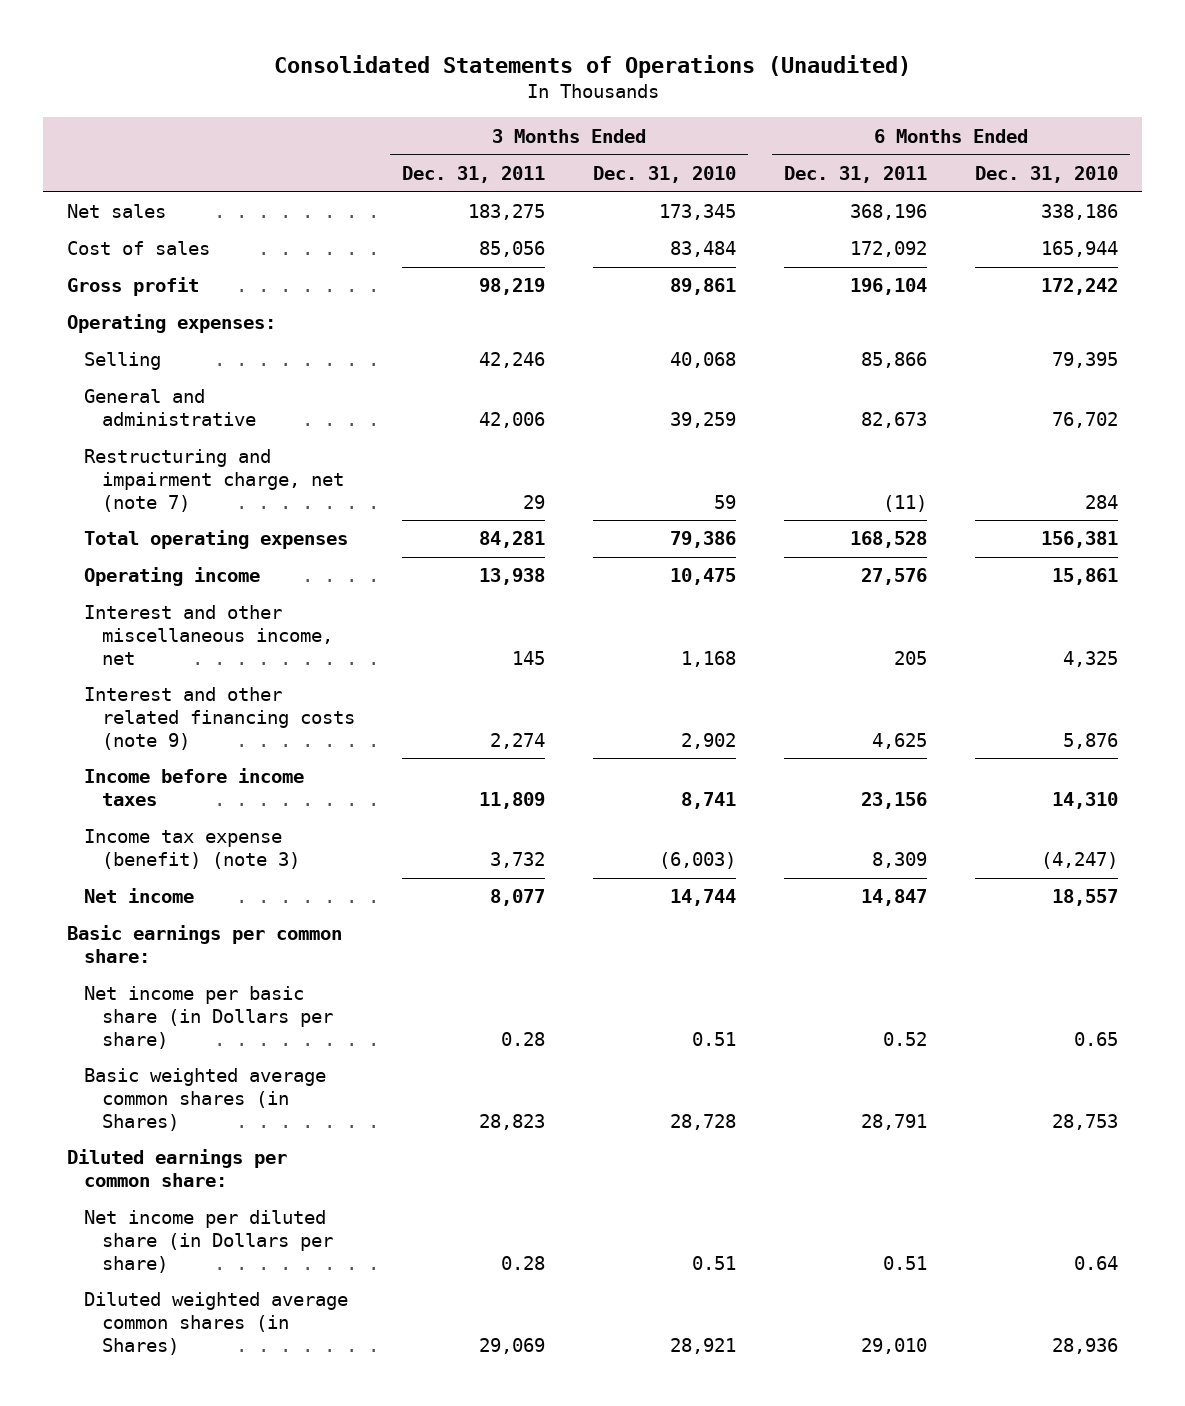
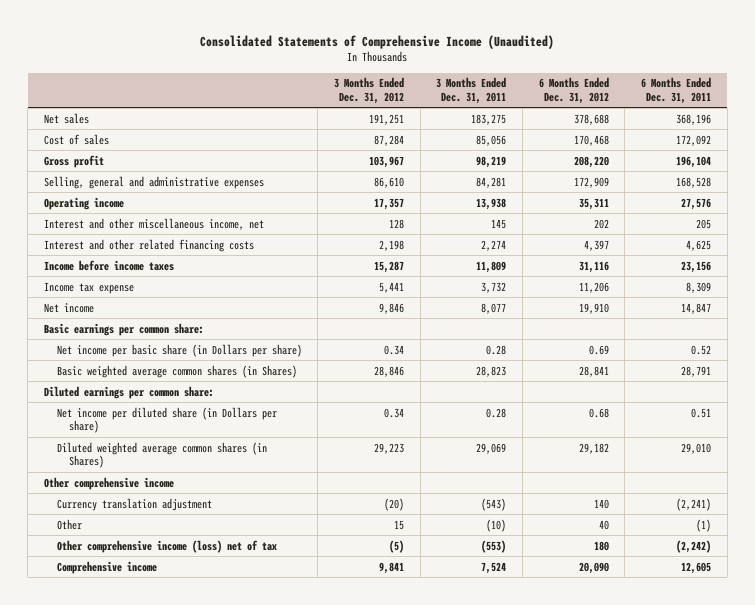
- Consolidated Statements of Operations (Unaudited)
+ Consolidated Statements of Comprehensive Income (Unaudited)
- | 3 Months Ended Dec. 31, 2011 | 3 Months Ended Dec. 31, 2010 | 6 Months Ended Dec. 31, 2011 | 6 Months Ended Dec. 31, 2010
+ | 3 Months Ended Dec. 31, 2012 | 3 Months Ended Dec. 31, 2011 | 6 Months Ended Dec. 31, 2012 | 6 Months Ended Dec. 31, 2011
- Operating expenses:
- Selling | 42,246 | 40,068 | 85,866 | 79,395
- General and administrative | 42,006 | 39,259 | 82,673 | 76,702
- Restructuring and impairment charge, net (note 7) | 29 | 59 | (11) | 284
- Total operating expenses | 84,281 | 79,386 | 168,528 | 156,381
+ Selling, general and administrative expenses | 86,610 | 84,281 | 172,909 | 168,528
- Interest and other related financing costs (note 9) | 2,274 | 2,902 | 4,625 | 5,876
+ Interest and other related financing costs | 2,198 | 2,274 | 4,397 | 4,625
- Income tax expense (benefit) (note 3) | 3,732 | (6,003) | 8,309 | (4,247)
+ Income tax expense | 5,441 | 3,732 | 11,206 | 8,309
+ Other comprehensive income
+ Currency translation adjustment | (20) | (543) | 140 | (2,241)
+ Other | 15 | (10) | 40 | (1)
+ Other comprehensive income (loss) net of tax | (5) | (553) | 180 | (2,242)
+ Comprehensive income | 9,841 | 7,524 | 20,090 | 12,605

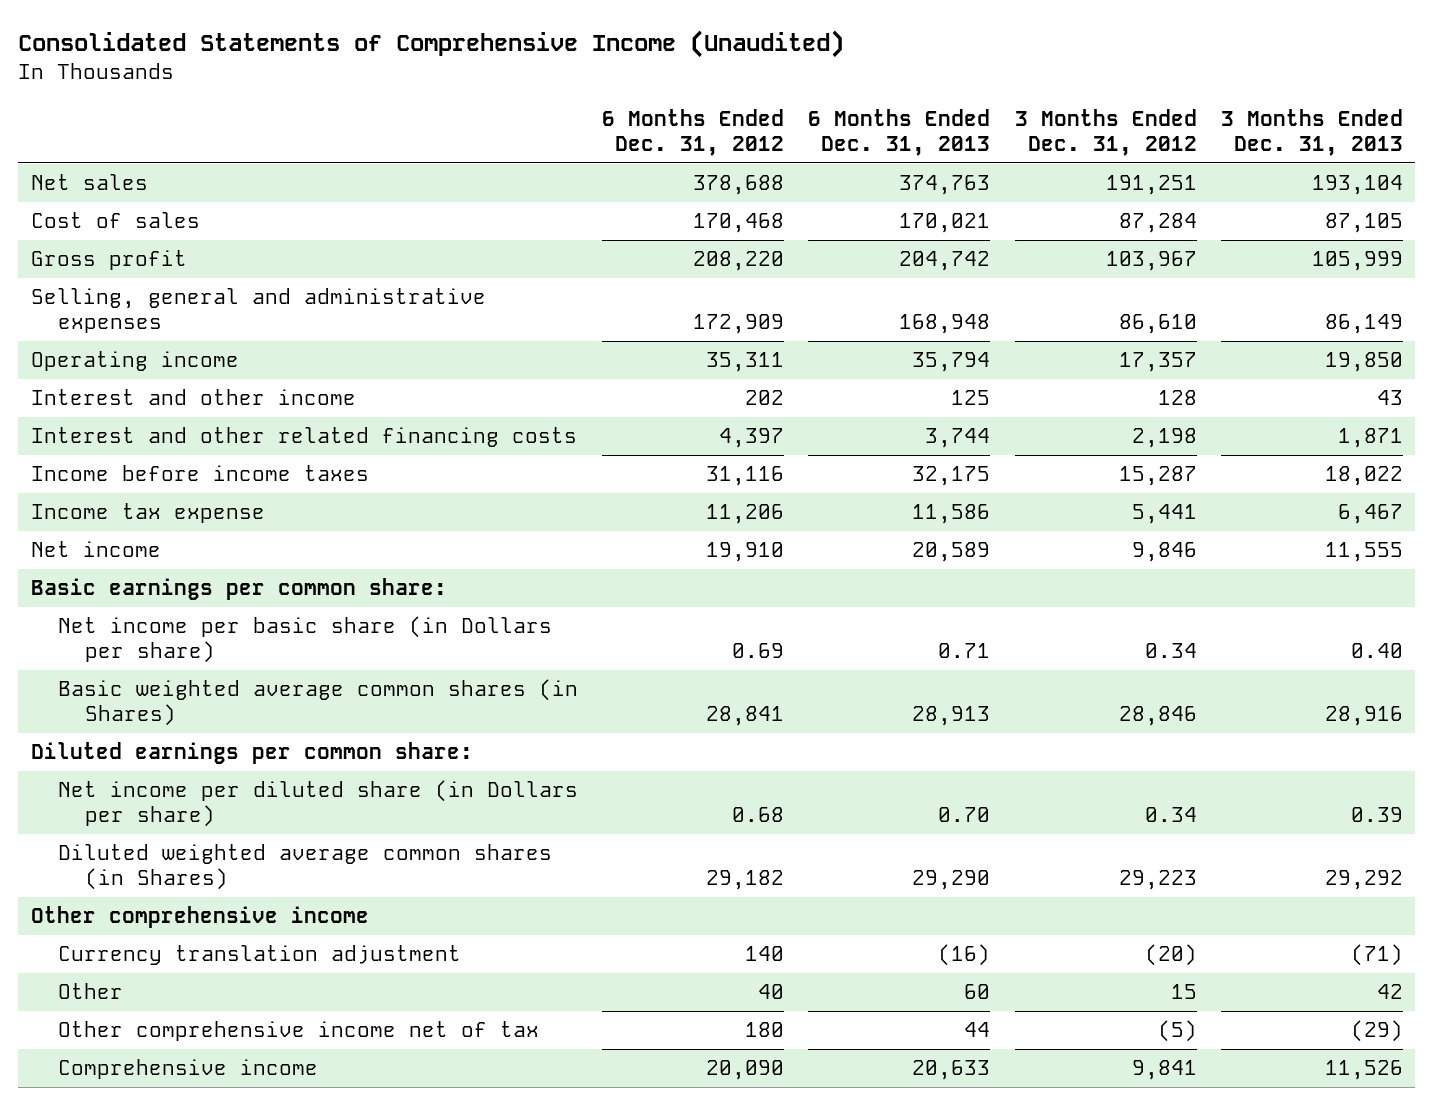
- | 3 Months Ended Dec. 31, 2012 | 3 Months Ended Dec. 31, 2011 | 6 Months Ended Dec. 31, 2012 | 6 Months Ended Dec. 31, 2011
+ | 6 Months Ended Dec. 31, 2012 | 6 Months Ended Dec. 31, 2013 | 3 Months Ended Dec. 31, 2012 | 3 Months Ended Dec. 31, 2013
- Interest and other miscellaneous income, net | 128 | 145 | 202 | 205
+ Interest and other income | 202 | 125 | 128 | 43
- Other comprehensive income (loss) net of tax | (5) | (553) | 180 | (2,242)
+ Other comprehensive income net of tax | 180 | 44 | (5) | (29)

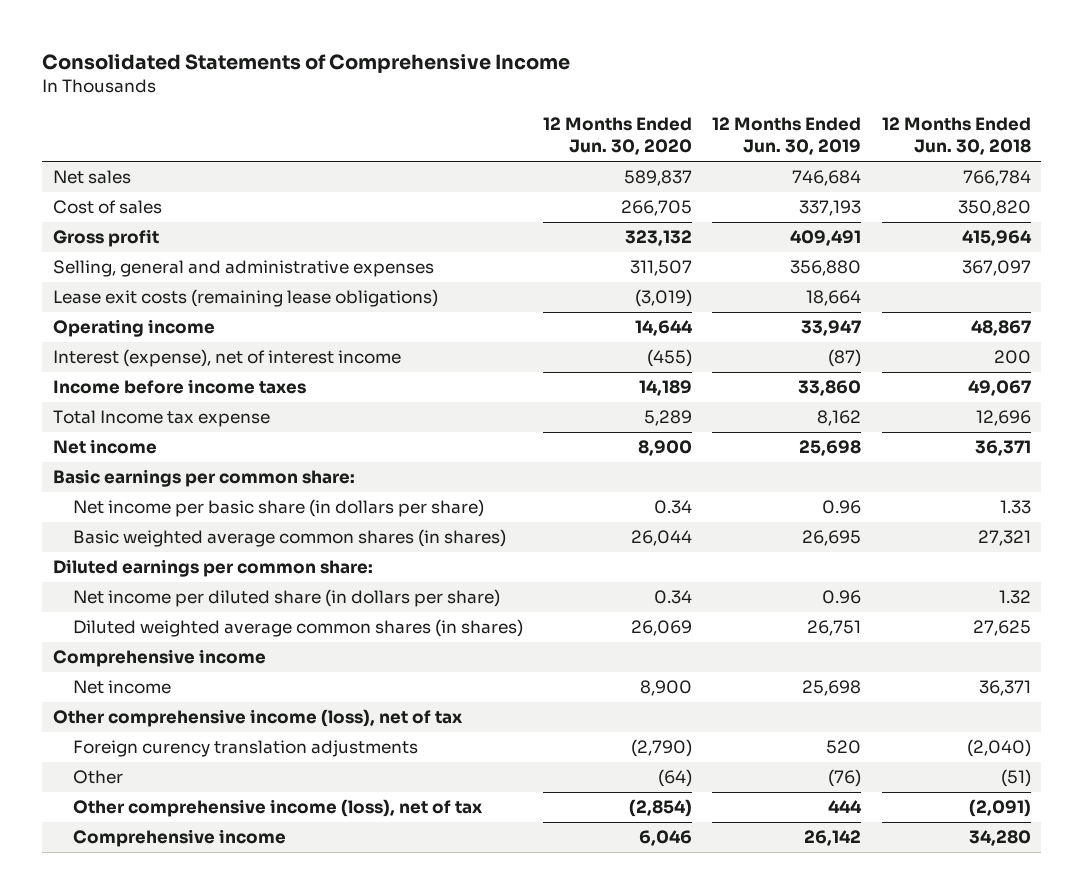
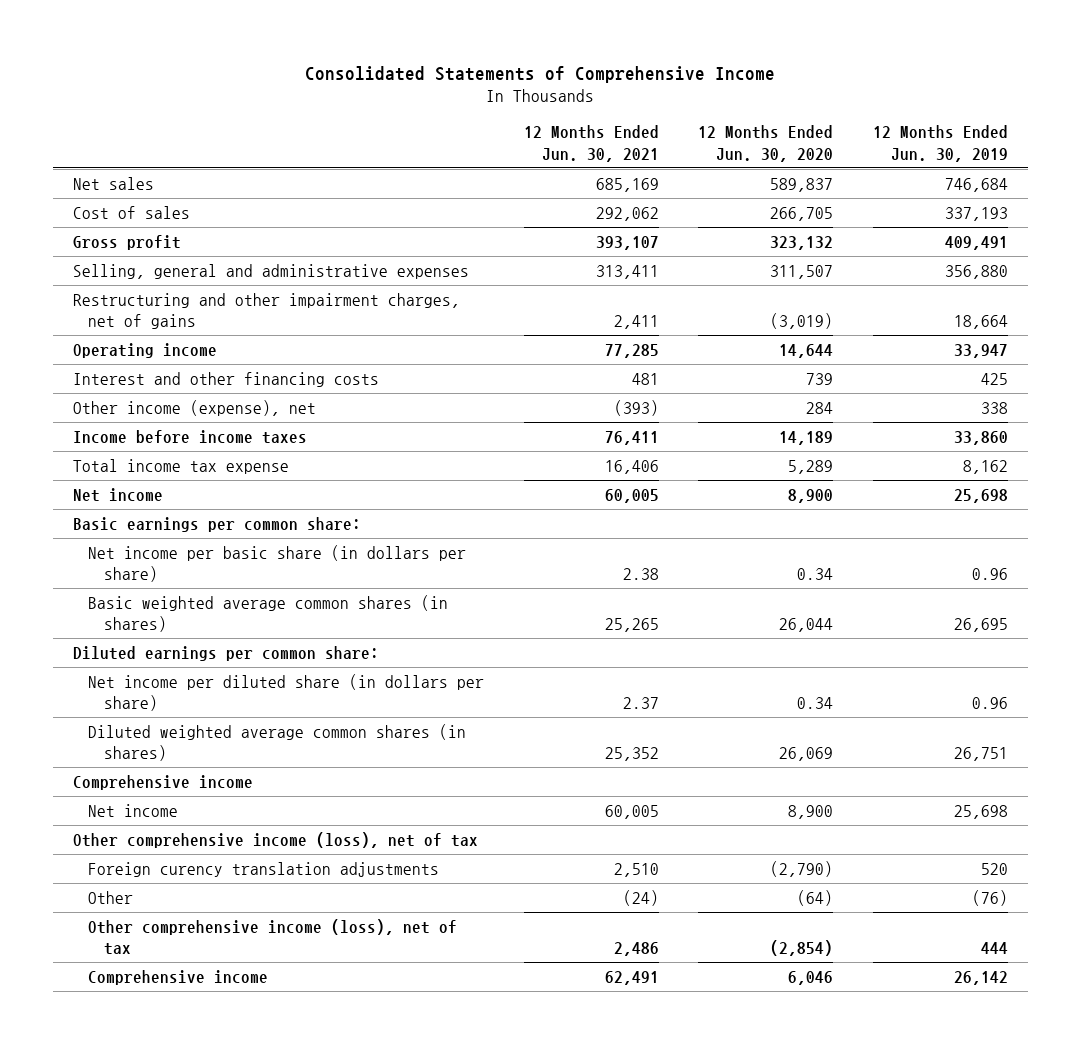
- | 12 Months Ended Jun. 30, 2020 | 12 Months Ended Jun. 30, 2019 | 12 Months Ended Jun. 30, 2018
+ | 12 Months Ended Jun. 30, 2021 | 12 Months Ended Jun. 30, 2020 | 12 Months Ended Jun. 30, 2019
- Lease exit costs (remaining lease obligations) | (3,019) | 18,664 |
+ Restructuring and other impairment charges, net of gains | 2,411 | (3,019) | 18,664
- Interest (expense), net of interest income | (455) | (87) | 200
+ Interest and other financing costs | 481 | 739 | 425
+ Other income (expense), net | (393) | 284 | 338
- Total Income tax expense | 5,289 | 8,162 | 12,696
+ Total income tax expense | 16,406 | 5,289 | 8,162

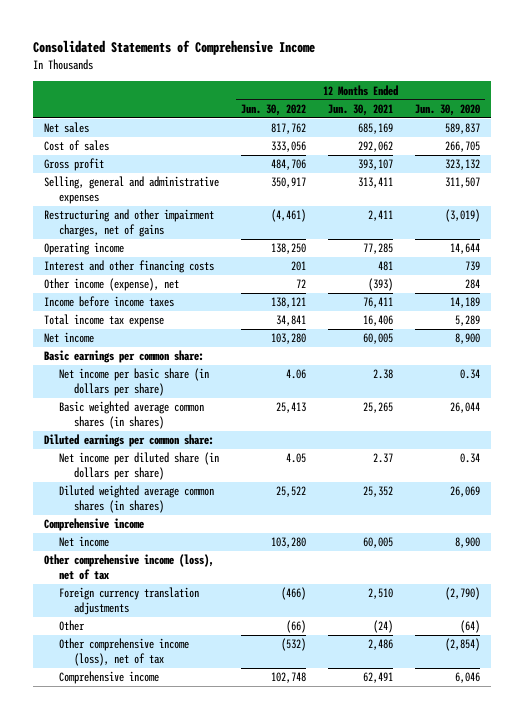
- | 12 Months Ended Jun. 30, 2021 | 12 Months Ended Jun. 30, 2020 | 12 Months Ended Jun. 30, 2019
+ | 12 Months Ended Jun. 30, 2022 | 12 Months Ended Jun. 30, 2021 | 12 Months Ended Jun. 30, 2020
- Foreign curency translation adjustments | 2,510 | (2,790) | 520
+ Foreign currency translation adjustments | (466) | 2,510 | (2,790)

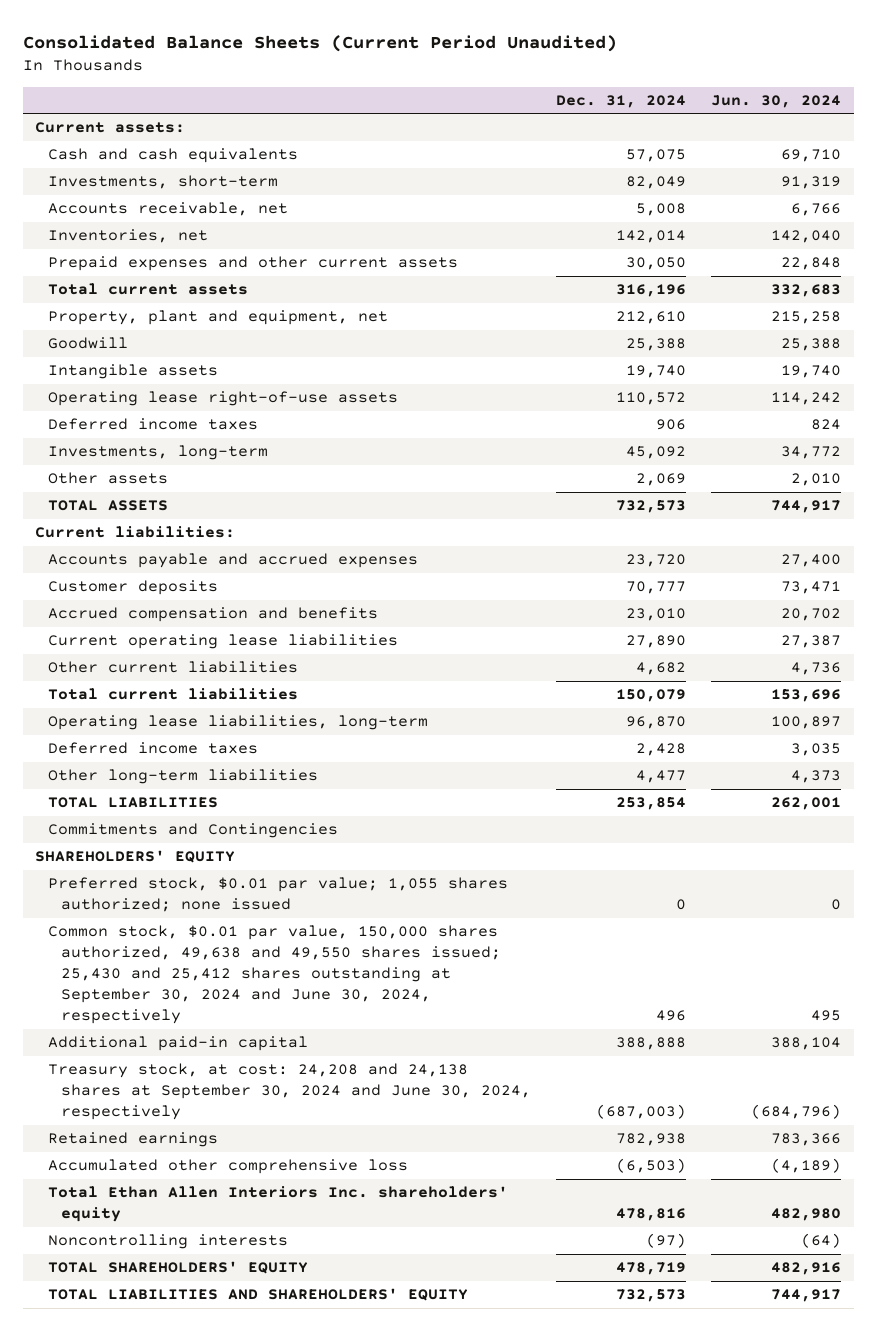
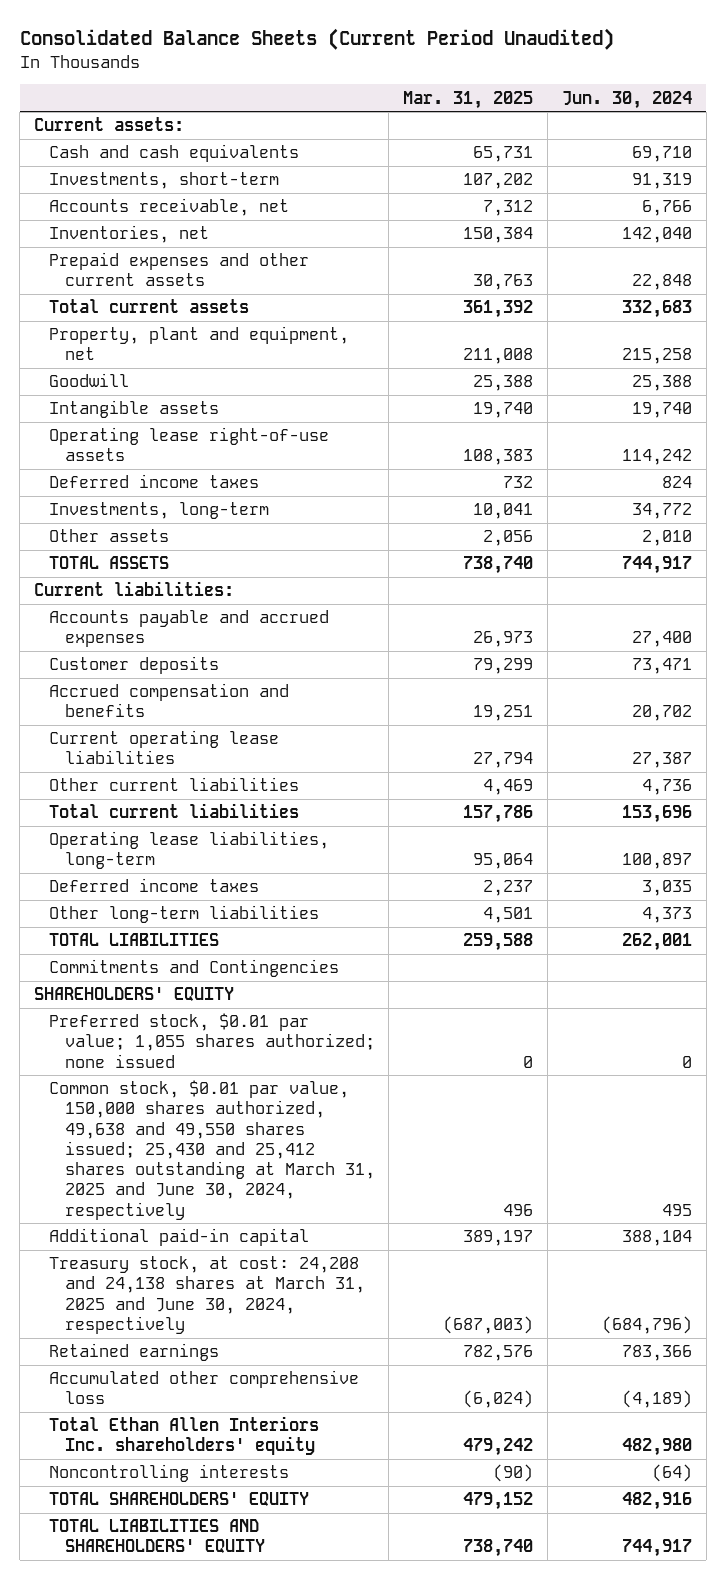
- | Dec. 31, 2024 | Jun. 30, 2024
+ | Mar. 31, 2025 | Jun. 30, 2024
- Common stock, $0.01 par value, 150,000 shares authorized, 49,638 and 49,550 shares issued; 25,430 and 25,412 shares outstanding at September 30, 2024 and June 30, 2024, respectively | 496 | 495
+ Common stock, $0.01 par value, 150,000 shares authorized, 49,638 and 49,550 shares issued; 25,430 and 25,412 shares outstanding at March 31, 2025 and June 30, 2024, respectively | 496 | 495
- Treasury stock, at cost: 24,208 and 24,138 shares at September 30, 2024 and June 30, 2024, respectively | (687,003) | (684,796)
+ Treasury stock, at cost: 24,208 and 24,138 shares at March 31, 2025 and June 30, 2024, respectively | (687,003) | (684,796)

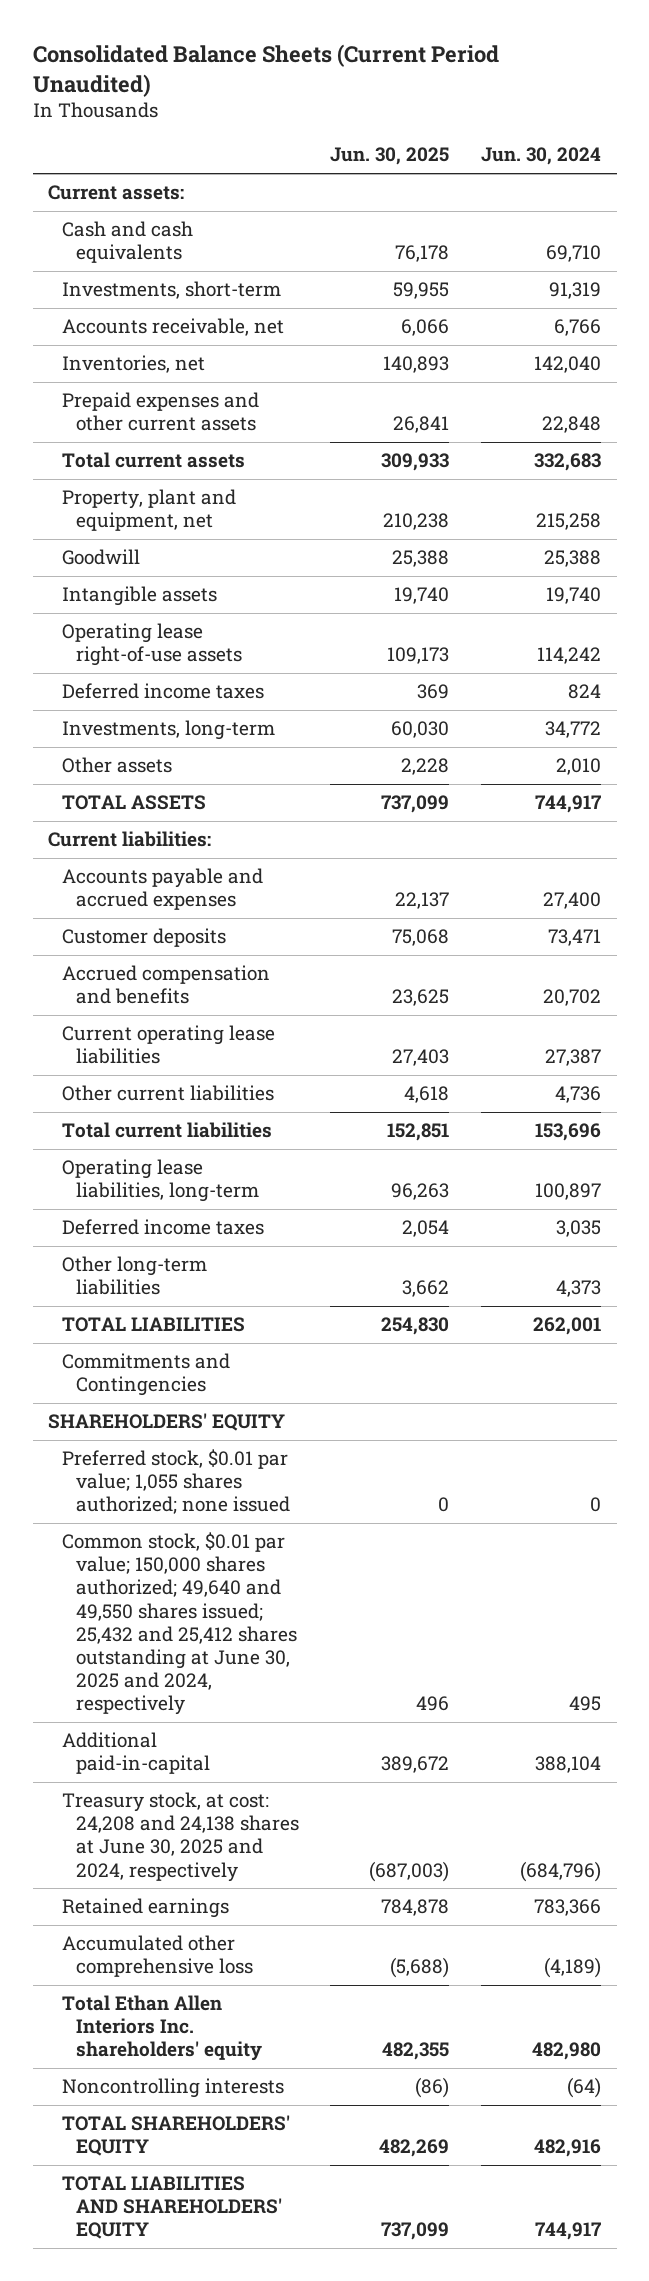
- | Mar. 31, 2025 | Jun. 30, 2024
+ | Jun. 30, 2025 | Jun. 30, 2024
- Common stock, $0.01 par value, 150,000 shares authorized, 49,638 and 49,550 shares issued; 25,430 and 25,412 shares outstanding at March 31, 2025 and June 30, 2024, respectively | 496 | 495
- Additional paid-in capital | 389,197 | 388,104
- Treasury stock, at cost: 24,208 and 24,138 shares at March 31, 2025 and June 30, 2024, respectively | (687,003) | (684,796)
+ Common stock, $0.01 par value; 150,000 shares authorized; 49,640 and 49,550 shares issued; 25,432 and 25,412 shares outstanding at June 30, 2025 and 2024, respectively | 496 | 495
+ Additional paid-in-capital | 389,672 | 388,104
+ Treasury stock, at cost: 24,208 and 24,138 shares at June 30, 2025 and 2024, respectively | (687,003) | (684,796)

